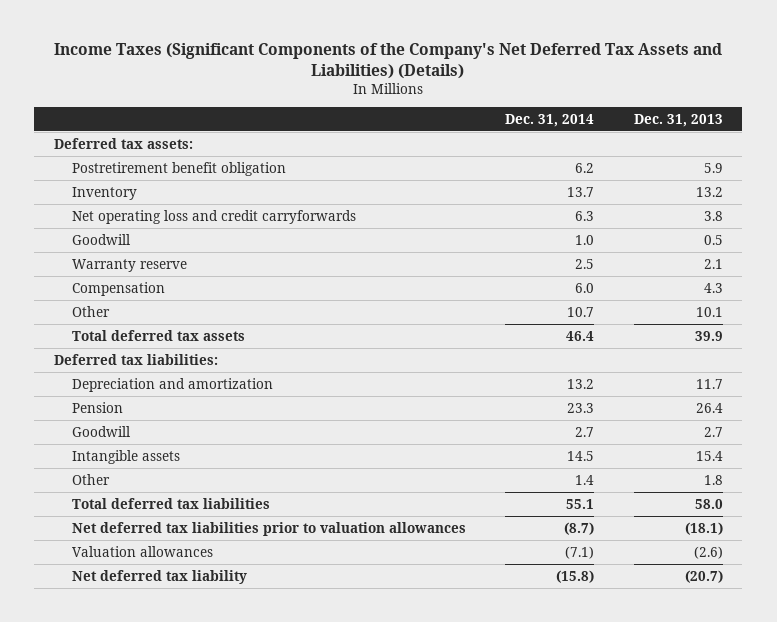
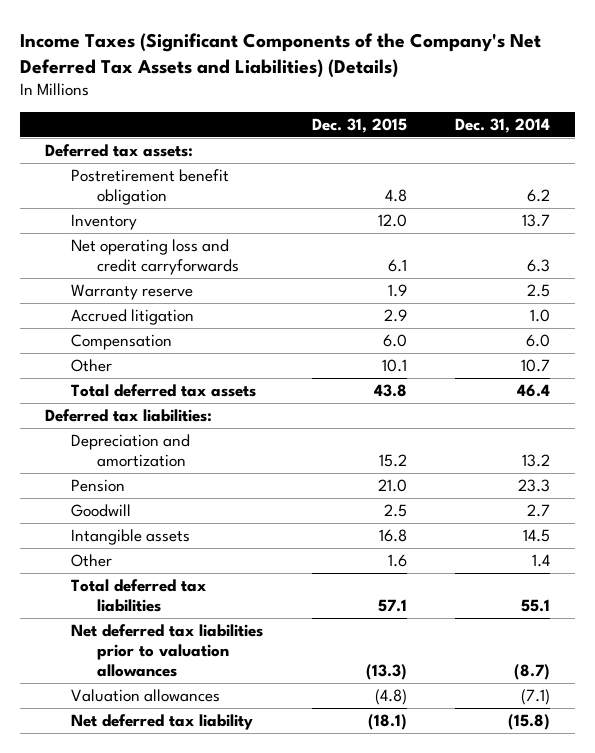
- | Dec. 31, 2014 | Dec. 31, 2013
+ | Dec. 31, 2015 | Dec. 31, 2014
- Goodwill | 1.0 | 0.5
+ Accrued litigation | 2.9 | 1.0

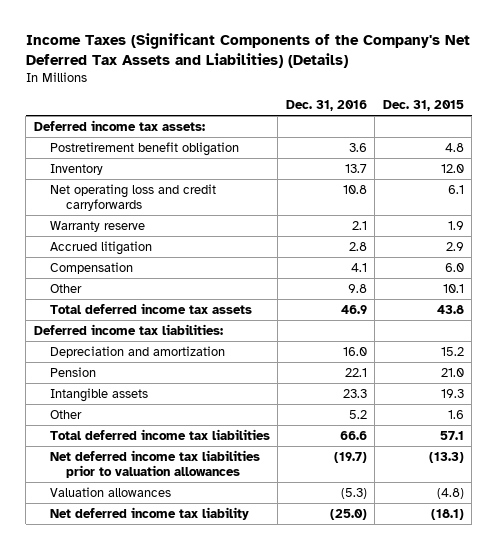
- | Dec. 31, 2015 | Dec. 31, 2014
+ | Dec. 31, 2016 | Dec. 31, 2015
- Deferred tax assets:
+ Deferred income tax assets:
- Total deferred tax assets | 43.8 | 46.4
- Deferred tax liabilities:
+ Total deferred income tax assets | 46.9 | 43.8
+ Deferred income tax liabilities:
- Goodwill | 2.5 | 2.7
- Intangible assets | 16.8 | 14.5
+ Intangible assets | 23.3 | 19.3
- Total deferred tax liabilities | 57.1 | 55.1
- Net deferred tax liabilities prior to valuation allowances | (13.3) | (8.7)
+ Total deferred income tax liabilities | 66.6 | 57.1
+ Net deferred income tax liabilities prior to valuation allowances | (19.7) | (13.3)
- Net deferred tax liability | (18.1) | (15.8)
+ Net deferred income tax liability | (25.0) | (18.1)

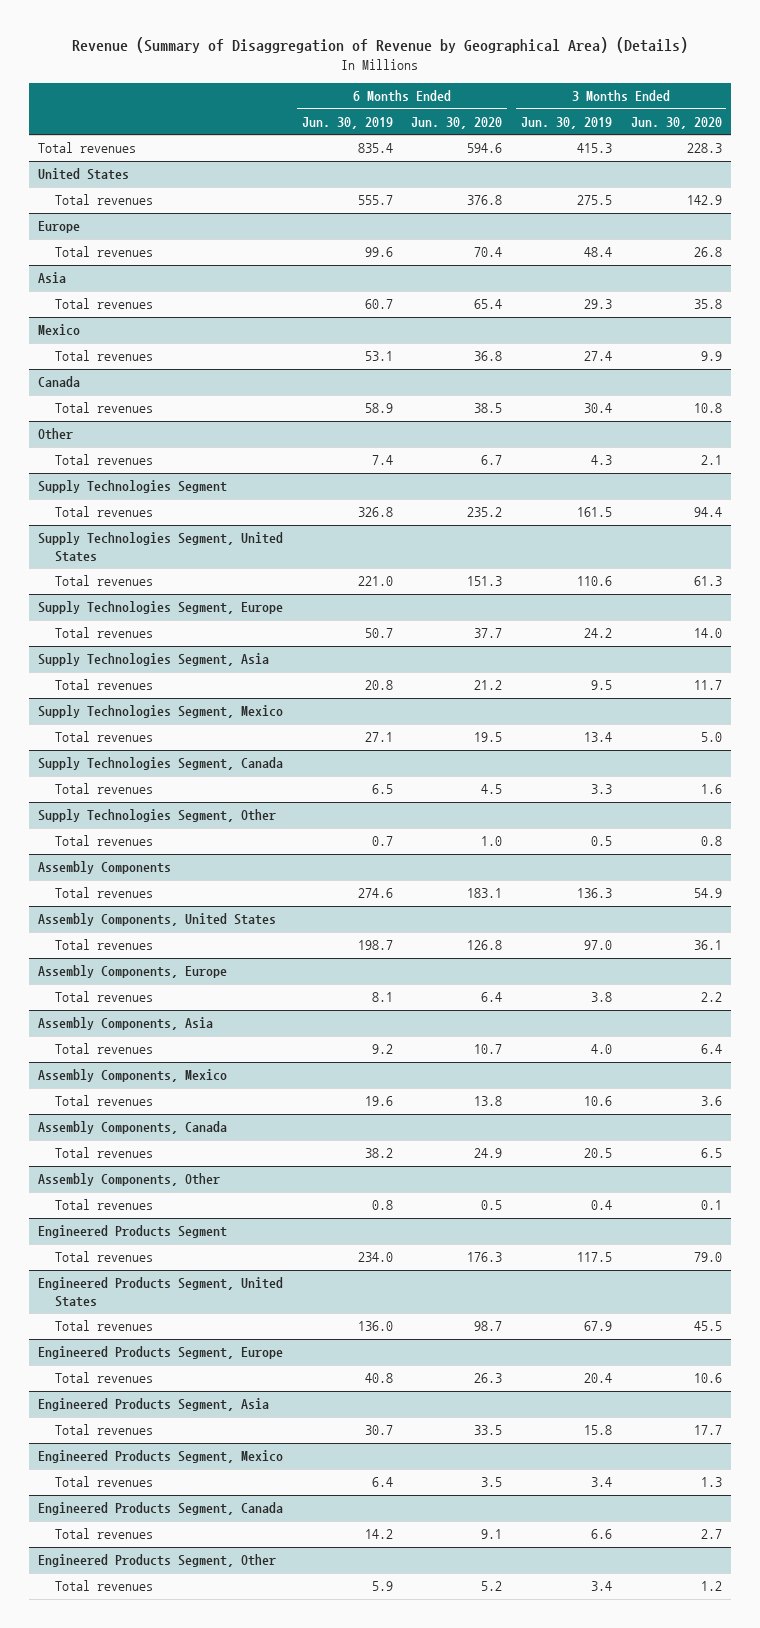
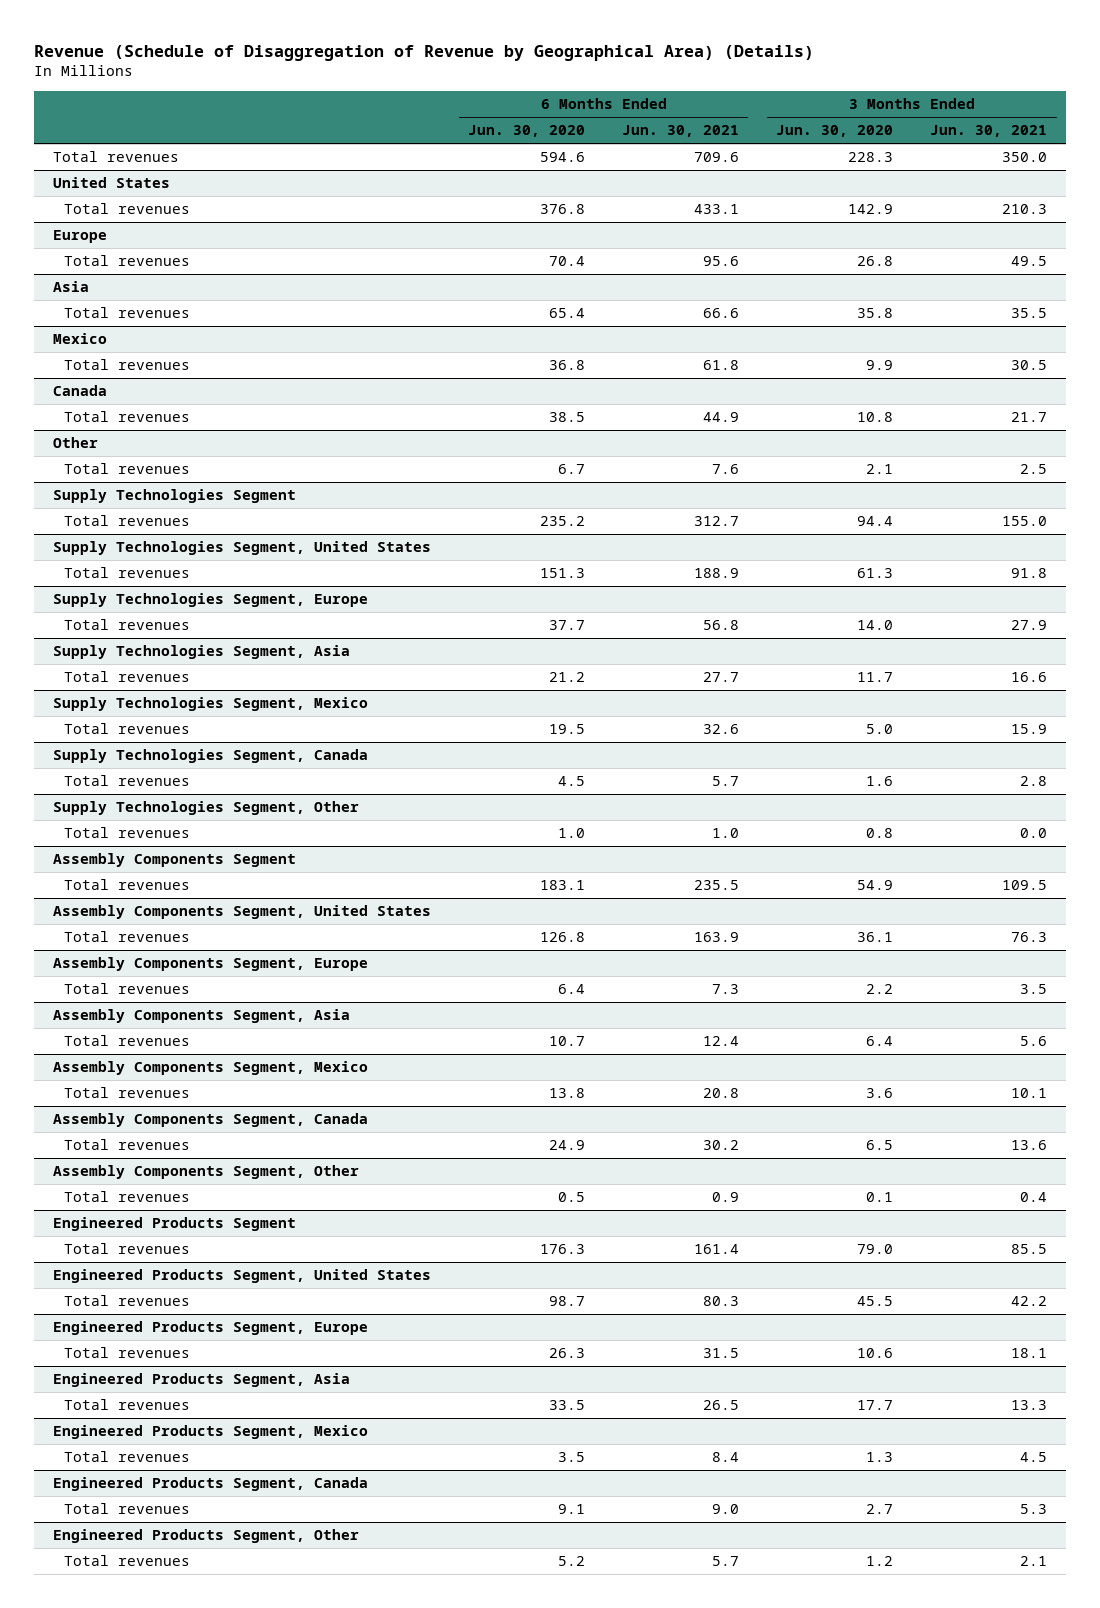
- Revenue (Summary of Disaggregation of Revenue by Geographical Area) (Details)
+ Revenue (Schedule of Disaggregation of Revenue by Geographical Area) (Details)
- | 6 Months Ended Jun. 30, 2019 | 6 Months Ended Jun. 30, 2020 | 3 Months Ended Jun. 30, 2019 | 3 Months Ended Jun. 30, 2020
+ | 6 Months Ended Jun. 30, 2020 | 6 Months Ended Jun. 30, 2021 | 3 Months Ended Jun. 30, 2020 | 3 Months Ended Jun. 30, 2021
- Assembly Components
+ Assembly Components Segment
- Assembly Components, United States
+ Assembly Components Segment, United States
- Assembly Components, Europe
+ Assembly Components Segment, Europe
- Assembly Components, Asia
+ Assembly Components Segment, Asia
- Assembly Components, Mexico
+ Assembly Components Segment, Mexico
- Assembly Components, Canada
+ Assembly Components Segment, Canada
- Assembly Components, Other
+ Assembly Components Segment, Other

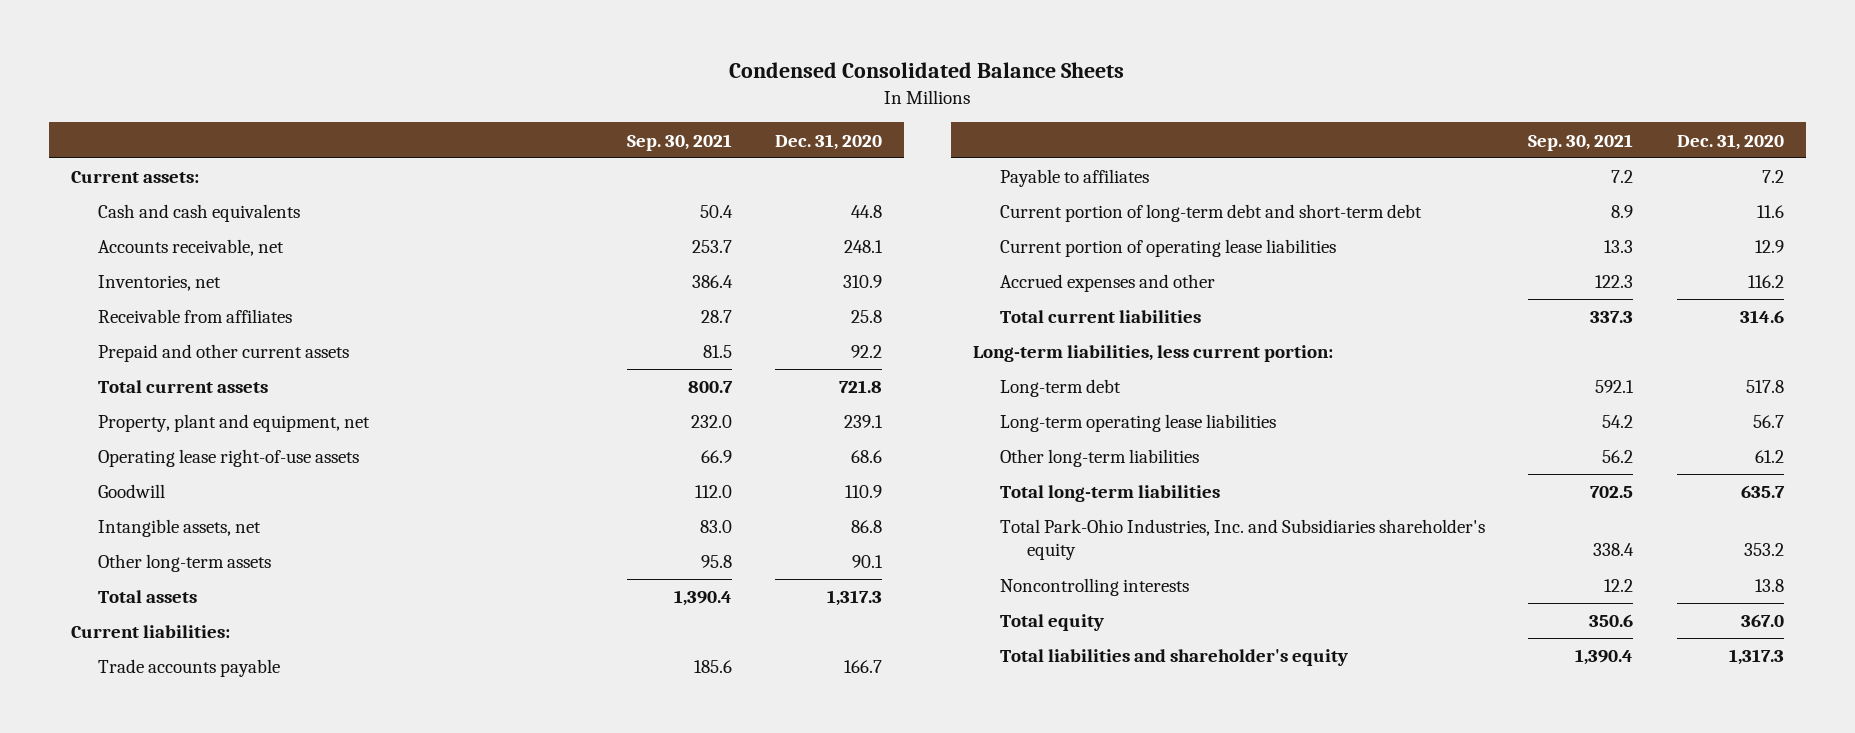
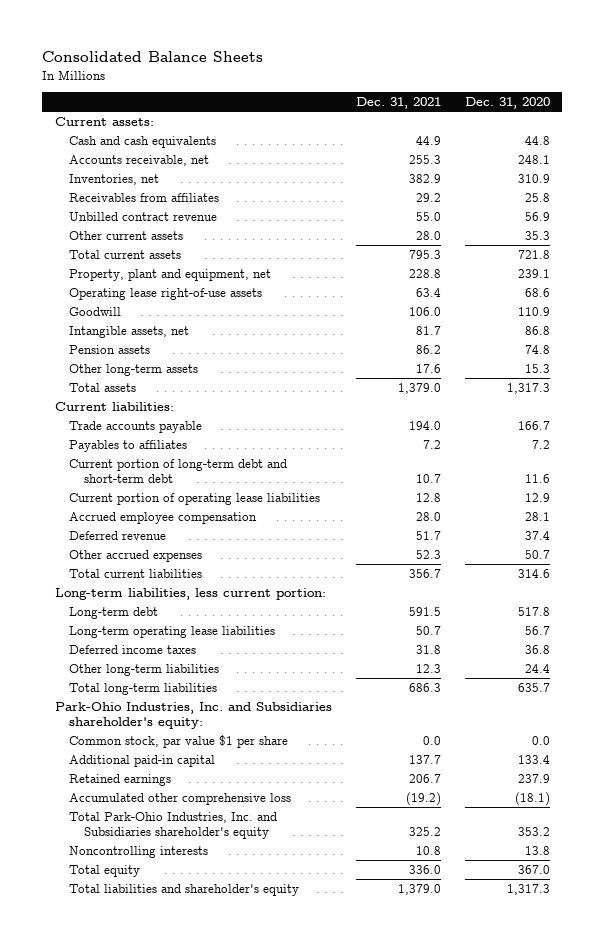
- Condensed Consolidated Balance Sheets
+ Consolidated Balance Sheets
- | Sep. 30, 2021 | Dec. 31, 2020
+ | Dec. 31, 2021 | Dec. 31, 2020
- Receivable from affiliates | 28.7 | 25.8
- Prepaid and other current assets | 81.5 | 92.2
+ Receivables from affiliates | 29.2 | 25.8
+ Unbilled contract revenue | 55.0 | 56.9
+ Other current assets | 28.0 | 35.3
- Other long-term assets | 95.8 | 90.1
+ Pension assets | 86.2 | 74.8
+ Other long-term assets | 17.6 | 15.3
- Payable to affiliates | 7.2 | 7.2
+ Payables to affiliates | 7.2 | 7.2
- Accrued expenses and other | 122.3 | 116.2
+ Accrued employee compensation | 28.0 | 28.1
+ Deferred revenue | 51.7 | 37.4
+ Other accrued expenses | 52.3 | 50.7
- Other long-term liabilities | 56.2 | 61.2
+ Deferred income taxes | 31.8 | 36.8
+ Other long-term liabilities | 12.3 | 24.4
+ Park-Ohio Industries, Inc. and Subsidiaries shareholder's equity:
+ Common stock, par value $1 per share | 0.0 | 0.0
+ Additional paid-in capital | 137.7 | 133.4
+ Retained earnings | 206.7 | 237.9
+ Accumulated other comprehensive loss | (19.2) | (18.1)

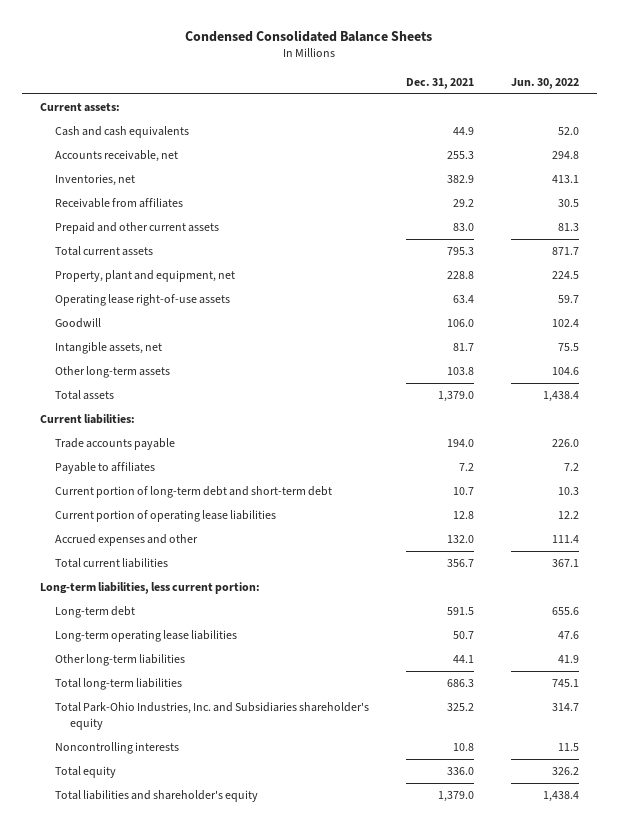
- Consolidated Balance Sheets
+ Condensed Consolidated Balance Sheets
- | Dec. 31, 2021 | Dec. 31, 2020
+ | Dec. 31, 2021 | Jun. 30, 2022
- Receivables from affiliates | 29.2 | 25.8
- Unbilled contract revenue | 55.0 | 56.9
- Other current assets | 28.0 | 35.3
+ Receivable from affiliates | 29.2 | 30.5
+ Prepaid and other current assets | 83.0 | 81.3
- Pension assets | 86.2 | 74.8
- Other long-term assets | 17.6 | 15.3
+ Other long-term assets | 103.8 | 104.6
- Payables to affiliates | 7.2 | 7.2
+ Payable to affiliates | 7.2 | 7.2
- Accrued employee compensation | 28.0 | 28.1
- Deferred revenue | 51.7 | 37.4
- Other accrued expenses | 52.3 | 50.7
+ Accrued expenses and other | 132.0 | 111.4
- Deferred income taxes | 31.8 | 36.8
- Other long-term liabilities | 12.3 | 24.4
+ Other long-term liabilities | 44.1 | 41.9
- Park-Ohio Industries, Inc. and Subsidiaries shareholder's equity:
- Common stock, par value $1 per share | 0.0 | 0.0
- Additional paid-in capital | 137.7 | 133.4
- Retained earnings | 206.7 | 237.9
- Accumulated other comprehensive loss | (19.2) | (18.1)

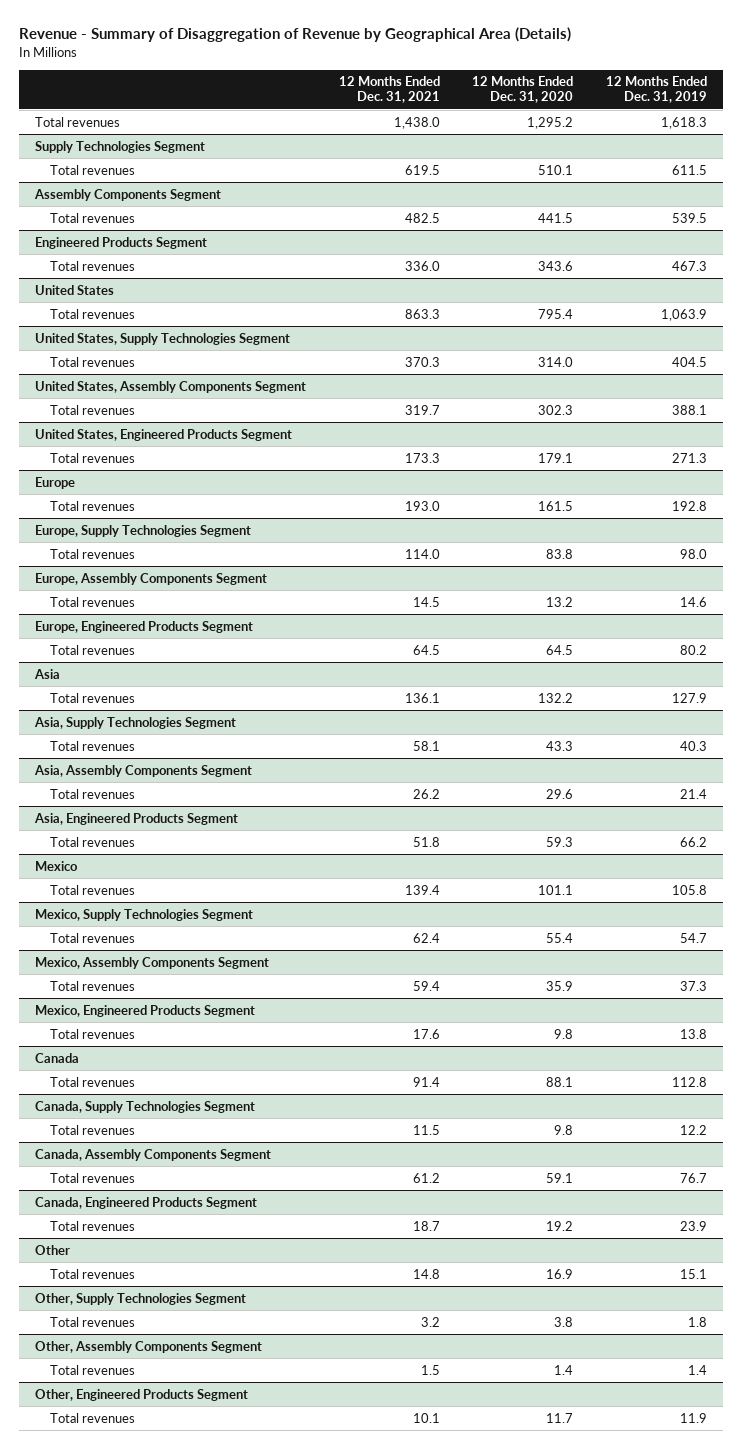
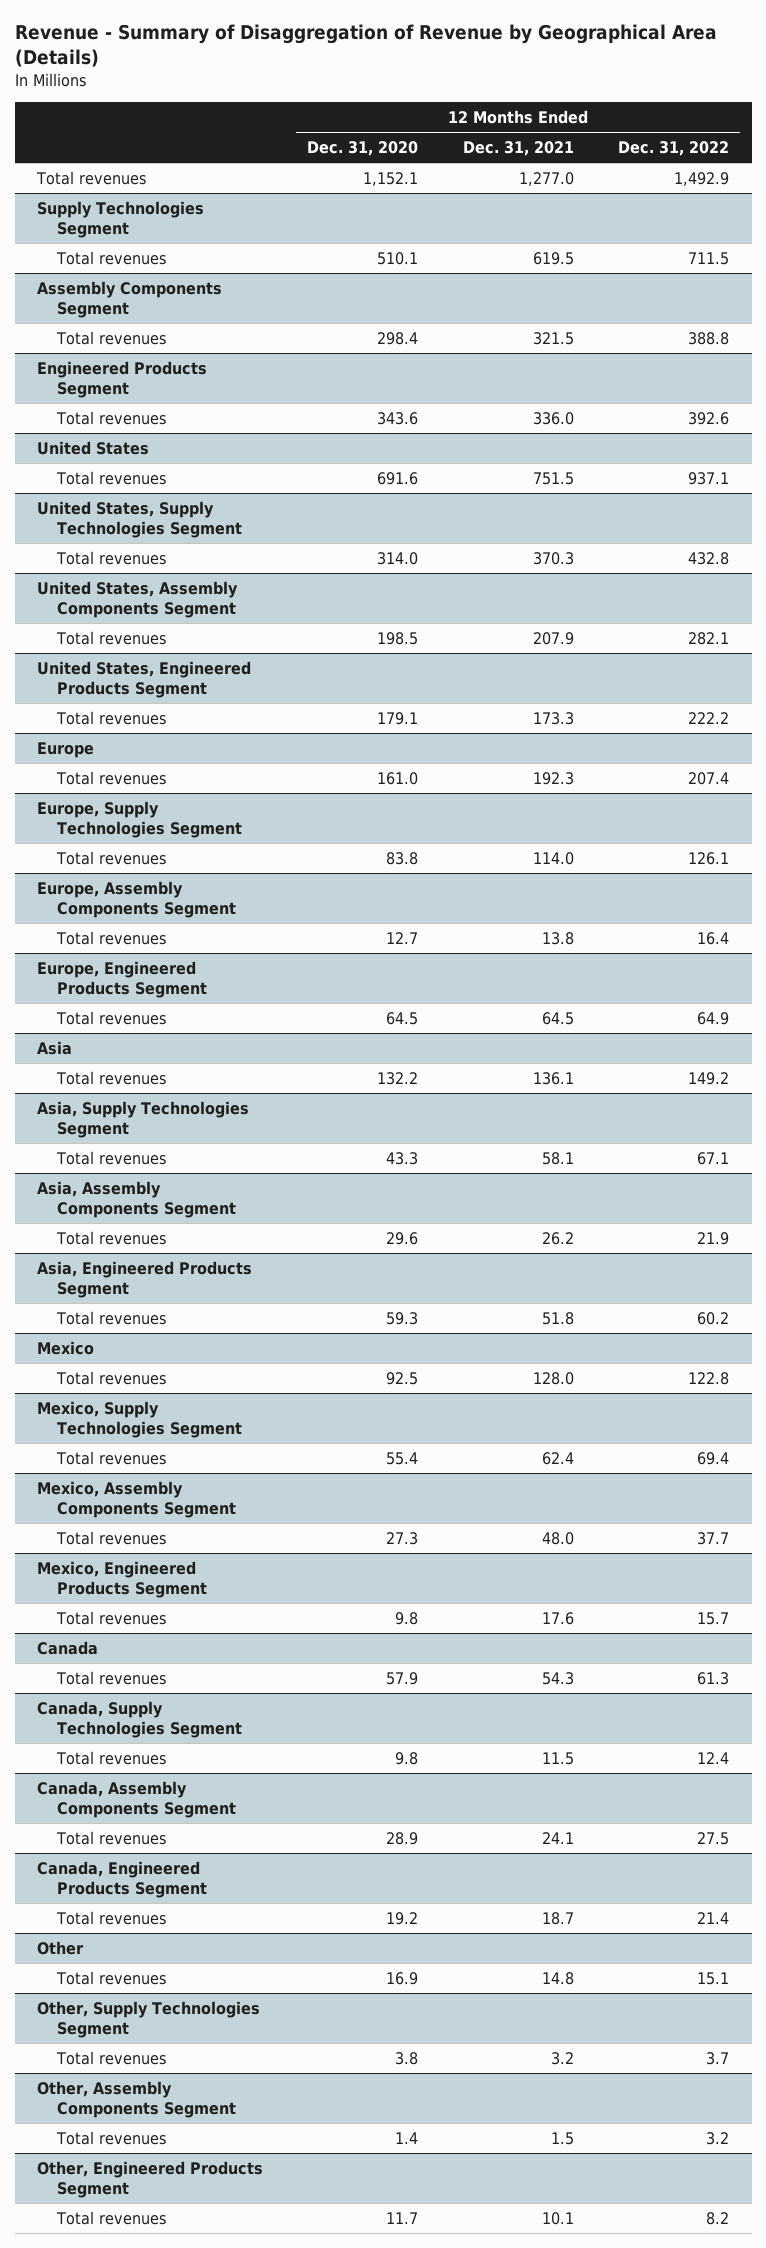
- | 12 Months Ended Dec. 31, 2021 | 12 Months Ended Dec. 31, 2020 | 12 Months Ended Dec. 31, 2019
+ | 12 Months Ended Dec. 31, 2020 | 12 Months Ended Dec. 31, 2021 | 12 Months Ended Dec. 31, 2022
- Total revenues | 1,438.0 | 1,295.2 | 1,618.3
+ Total revenues | 1,152.1 | 1,277.0 | 1,492.9
@ Assembly Components Segment
- Total revenues | 482.5 | 441.5 | 539.5
+ Total revenues | 298.4 | 321.5 | 388.8
@ United States
- Total revenues | 863.3 | 795.4 | 1,063.9
+ Total revenues | 691.6 | 751.5 | 937.1
@ United States, Assembly Components Segment
- Total revenues | 319.7 | 302.3 | 388.1
+ Total revenues | 198.5 | 207.9 | 282.1
@ Europe
- Total revenues | 193.0 | 161.5 | 192.8
+ Total revenues | 161.0 | 192.3 | 207.4
@ Europe, Assembly Components Segment
- Total revenues | 14.5 | 13.2 | 14.6
+ Total revenues | 12.7 | 13.8 | 16.4
@ Mexico
- Total revenues | 139.4 | 101.1 | 105.8
+ Total revenues | 92.5 | 128.0 | 122.8
@ Mexico, Assembly Components Segment
- Total revenues | 59.4 | 35.9 | 37.3
+ Total revenues | 27.3 | 48.0 | 37.7
@ Canada
- Total revenues | 91.4 | 88.1 | 112.8
+ Total revenues | 57.9 | 54.3 | 61.3
@ Canada, Assembly Components Segment
- Total revenues | 61.2 | 59.1 | 76.7
+ Total revenues | 28.9 | 24.1 | 27.5

